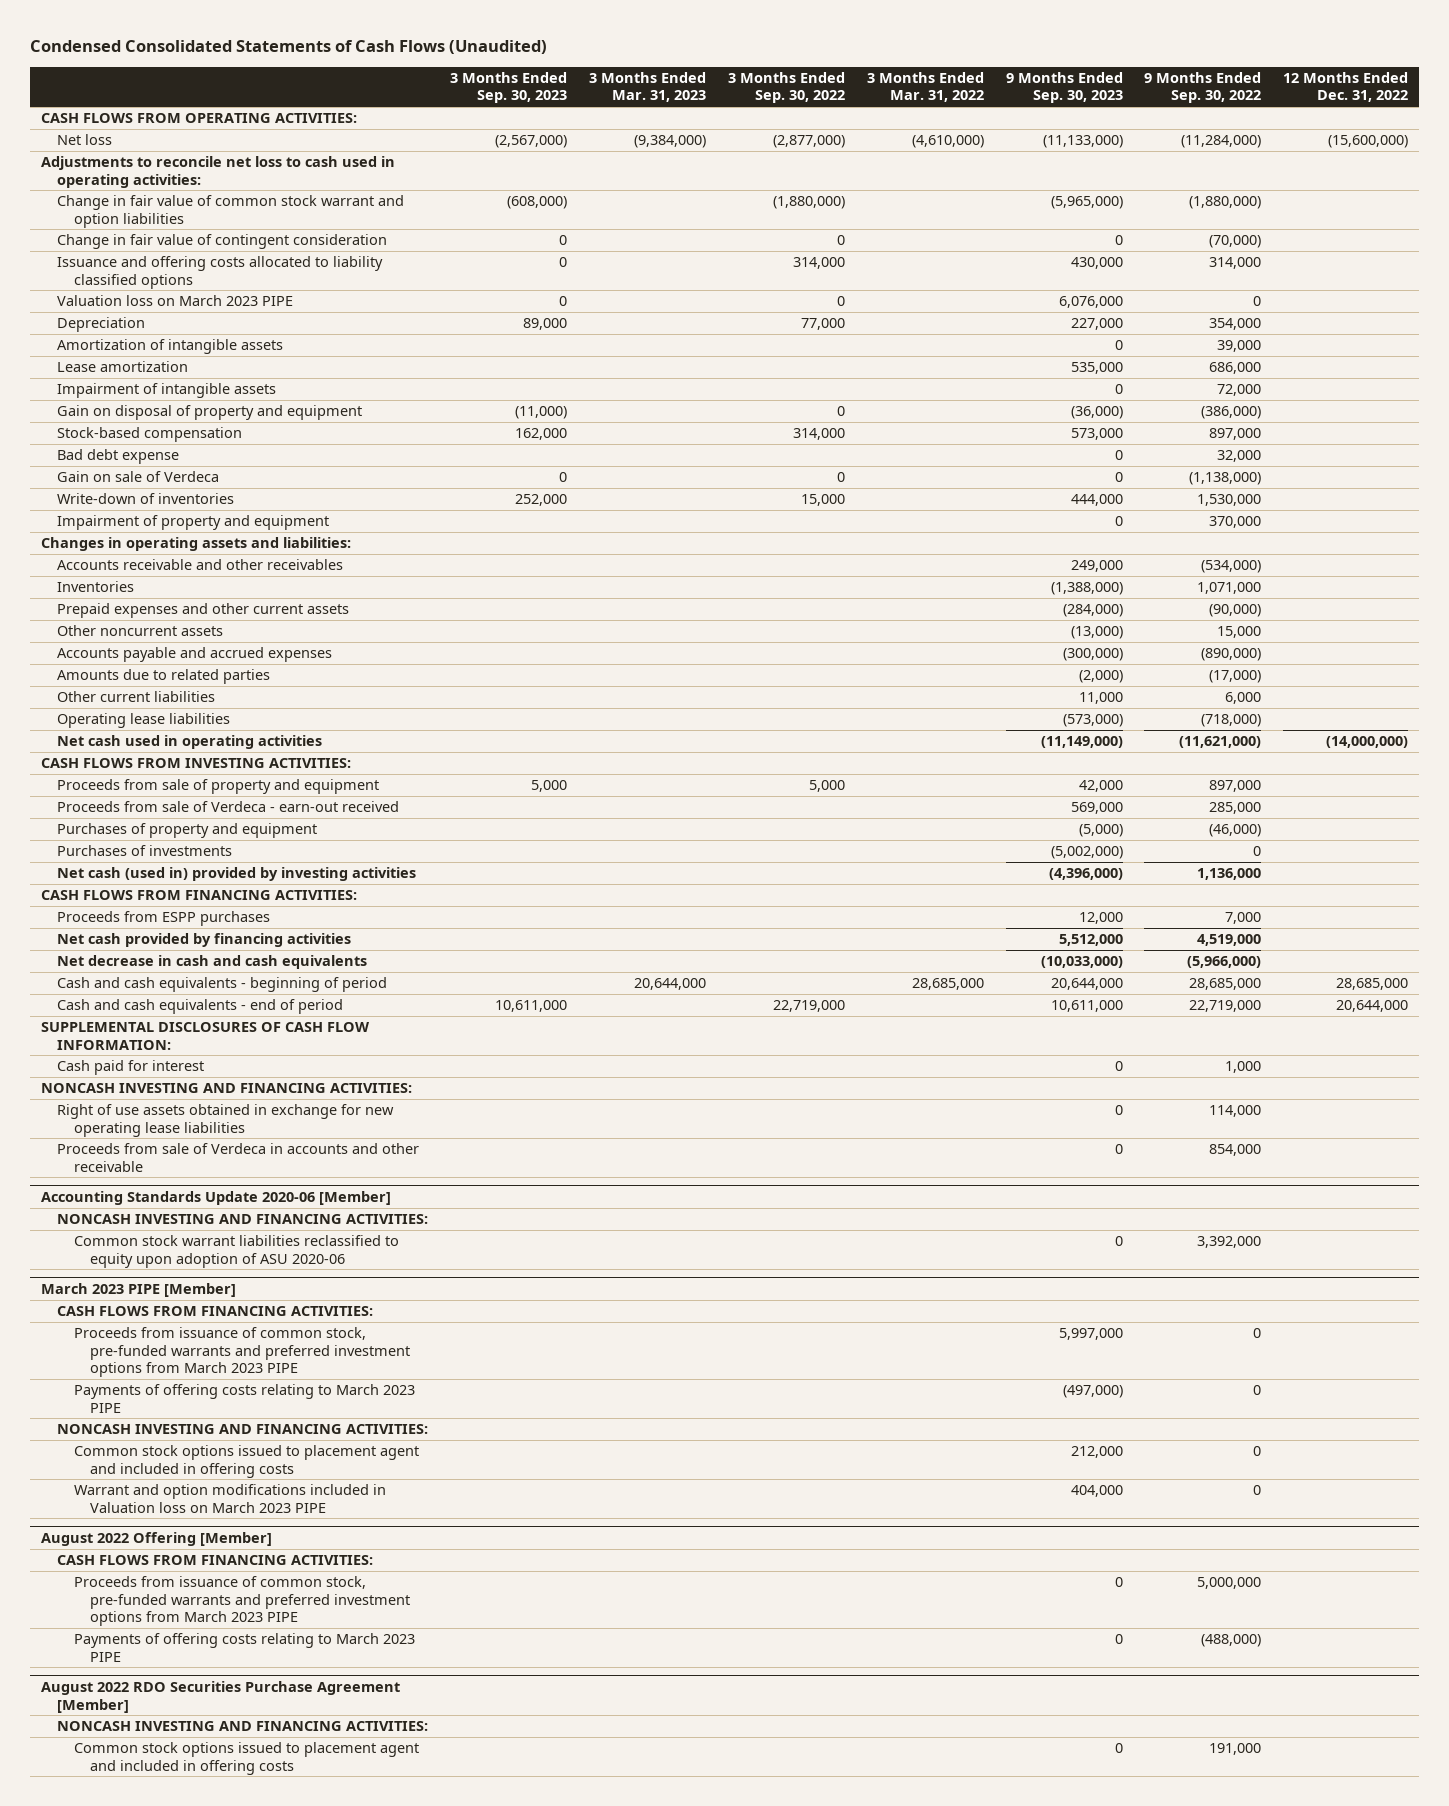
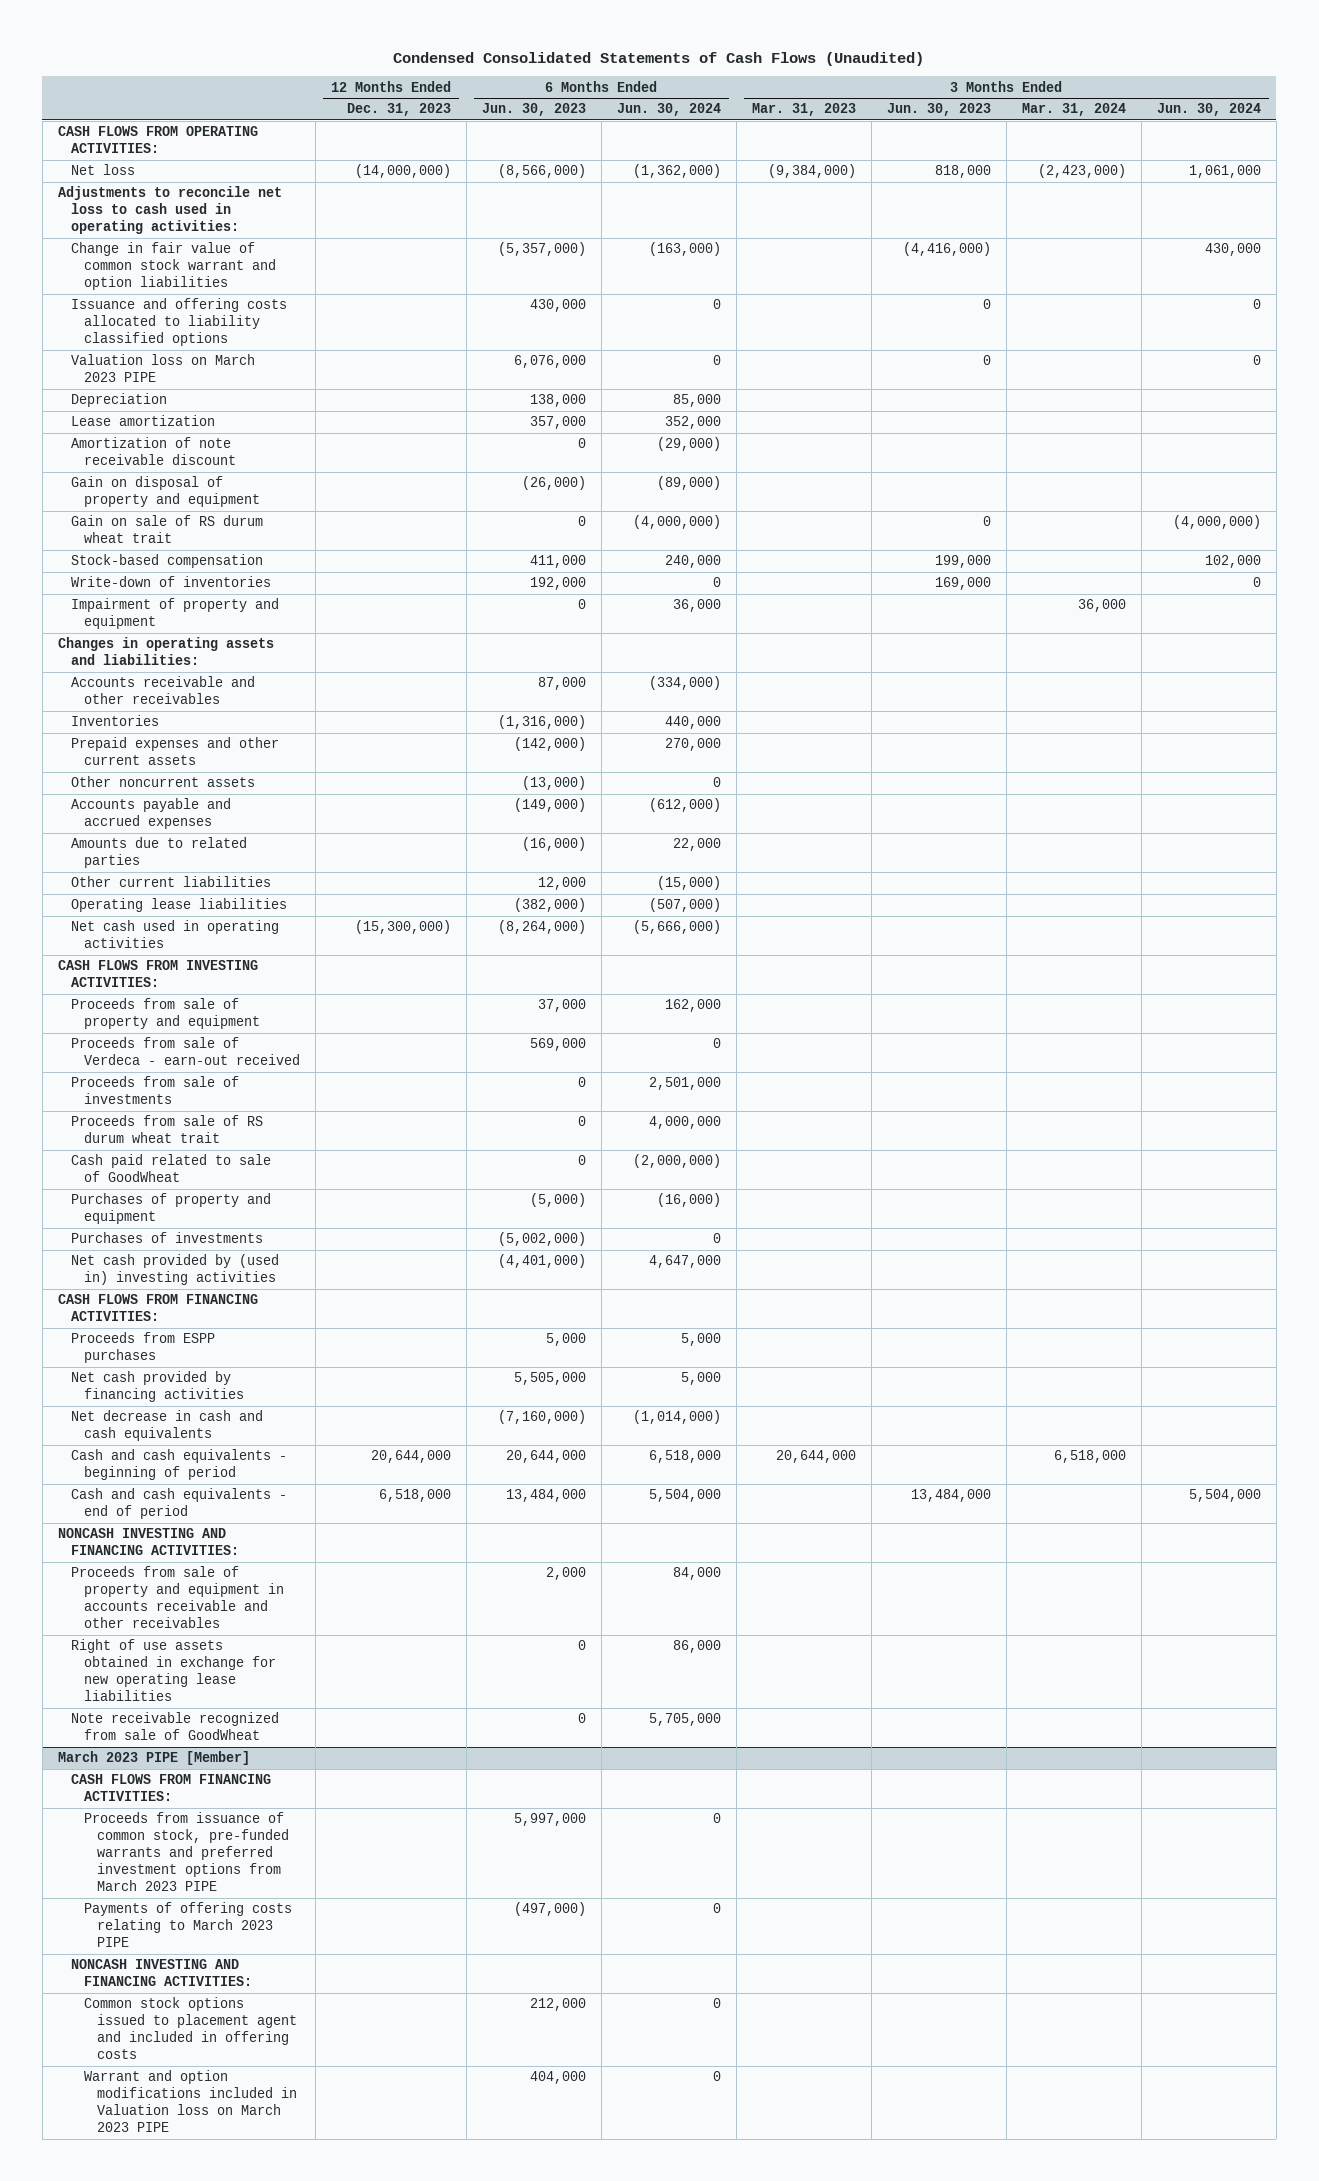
- | 3 Months Ended Sep. 30, 2023 | 3 Months Ended Mar. 31, 2023 | 3 Months Ended Sep. 30, 2022 | 3 Months Ended Mar. 31, 2022 | 9 Months Ended Sep. 30, 2023 | 9 Months Ended Sep. 30, 2022 | 12 Months Ended Dec. 31, 2022
+ | 12 Months Ended Dec. 31, 2023 | 6 Months Ended Jun. 30, 2023 | 6 Months Ended Jun. 30, 2024 | 3 Months Ended Mar. 31, 2023 | 3 Months Ended Jun. 30, 2023 | 3 Months Ended Mar. 31, 2024 | 3 Months Ended Jun. 30, 2024
- Change in fair value of contingent consideration | 0 | | 0 | | 0 | (70,000) |
- Amortization of intangible assets | | | | | 0 | 39,000 |
- Impairment of intangible assets | | | | | 0 | 72,000 |
+ Amortization of note receivable discount | | 0 | (29,000) | | | |
+ Gain on sale of RS durum wheat trait | | 0 | (4,000,000) | | 0 | | (4,000,000)
- Bad debt expense | | | | | 0 | 32,000 |
- Gain on sale of Verdeca | 0 | | 0 | | 0 | (1,138,000) |
+ Proceeds from sale of investments | | 0 | 2,501,000 | | | |
+ Proceeds from sale of RS durum wheat trait | | 0 | 4,000,000 | | | |
+ Cash paid related to sale of GoodWheat | | 0 | (2,000,000) | | | |
- Net cash (used in) provided by investing activities | | | | | (4,396,000) | 1,136,000 |
+ Net cash provided by (used in) investing activities | | (4,401,000) | 4,647,000 | | | |
- SUPPLEMENTAL DISCLOSURES OF CASH FLOW INFORMATION:
- Cash paid for interest | | | | | 0 | 1,000 |
+ Proceeds from sale of property and equipment in accounts receivable and other receivables | | 2,000 | 84,000 | | | |
- Proceeds from sale of Verdeca in accounts and other receivable | | | | | 0 | 854,000 |
- Accounting Standards Update 2020-06 [Member]
- NONCASH INVESTING AND FINANCING ACTIVITIES:
- Common stock warrant liabilities reclassified to equity upon adoption of ASU 2020-06 | | | | | 0 | 3,392,000 |
+ Note receivable recognized from sale of GoodWheat | | 0 | 5,705,000 | | | |
- August 2022 Offering [Member]
- CASH FLOWS FROM FINANCING ACTIVITIES:
- Proceeds from issuance of common stock, pre-funded warrants and preferred investment options from March 2023 PIPE | | | | | 0 | 5,000,000 |
- Payments of offering costs relating to March 2023 PIPE | | | | | 0 | (488,000) |
- August 2022 RDO Securities Purchase Agreement [Member]
- NONCASH INVESTING AND FINANCING ACTIVITIES:
- Common stock options issued to placement agent and included in offering costs | | | | | 0 | 191,000 |

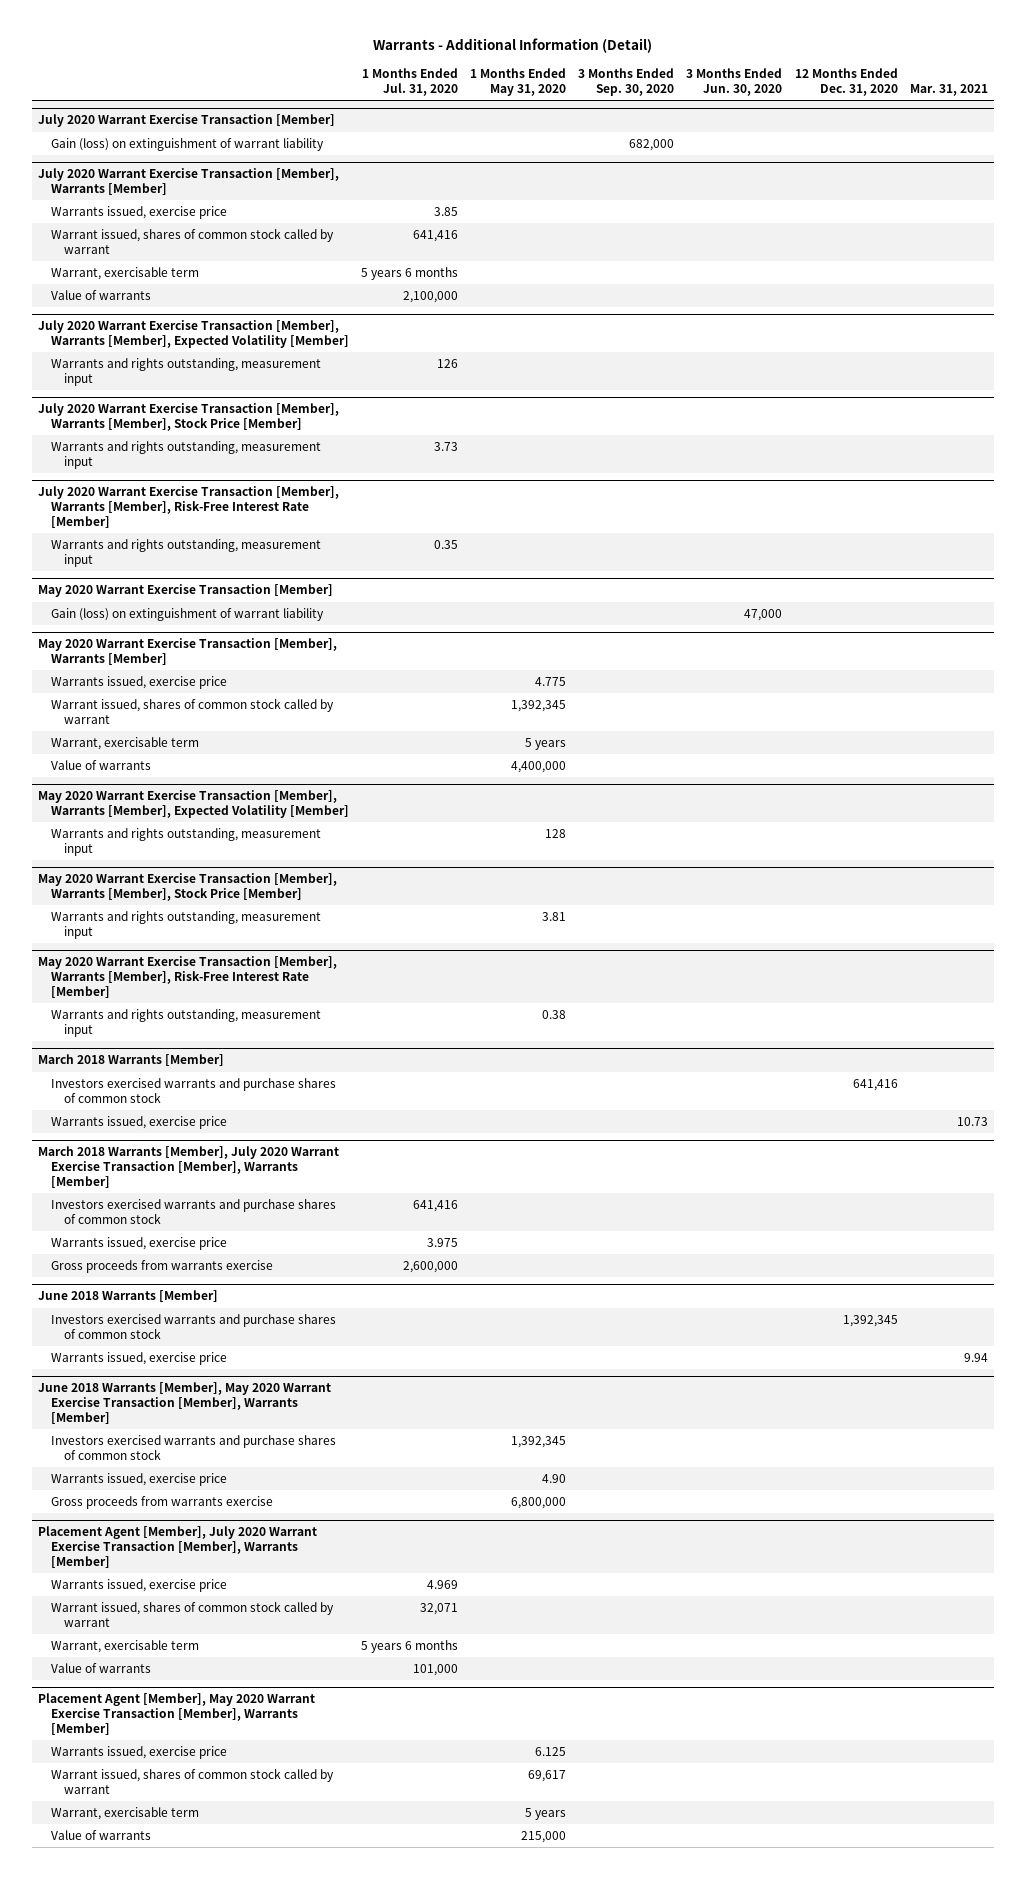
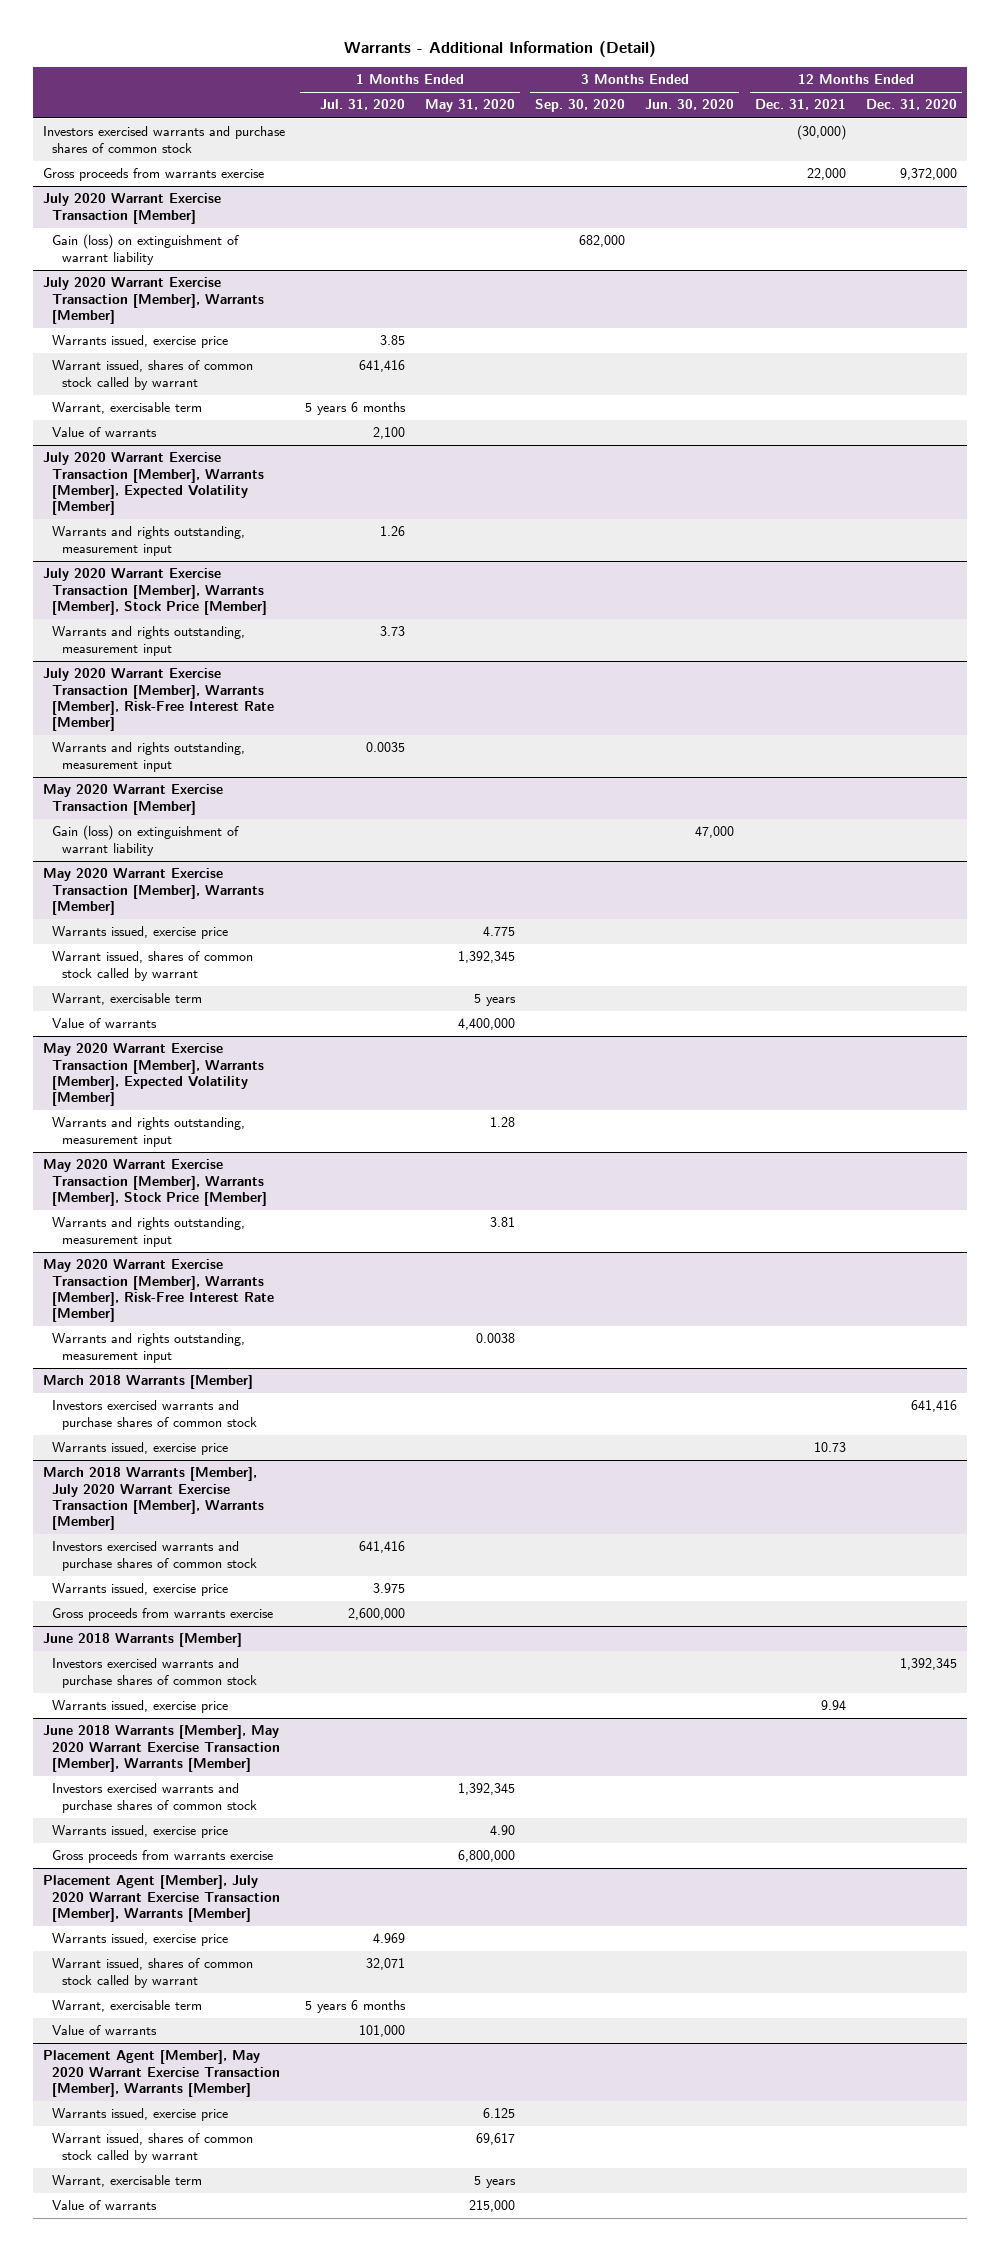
- | 1 Months Ended Jul. 31, 2020 | 1 Months Ended May 31, 2020 | 3 Months Ended Sep. 30, 2020 | 3 Months Ended Jun. 30, 2020 | 12 Months Ended Dec. 31, 2020 | Mar. 31, 2021
+ | 1 Months Ended Jul. 31, 2020 | 1 Months Ended May 31, 2020 | 3 Months Ended Sep. 30, 2020 | 3 Months Ended Jun. 30, 2020 | 12 Months Ended Dec. 31, 2021 | 12 Months Ended Dec. 31, 2020
+ Investors exercised warrants and purchase shares of common stock | | | | | (30,000) |
+ Gross proceeds from warrants exercise | | | | | 22,000 | 9,372,000
@ July 2020 Warrant Exercise Transaction [Member], Warrants [Member]
- Value of warrants | 2,100,000 | | | | |
+ Value of warrants | 2,100 | | | | |
@ July 2020 Warrant Exercise Transaction [Member], Warrants [Member], Expected Volatility [Member]
- Warrants and rights outstanding, measurement input | 126 | | | | |
+ Warrants and rights outstanding, measurement input | 1.26 | | | | |
@ July 2020 Warrant Exercise Transaction [Member], Warrants [Member], Risk-Free Interest Rate [Member]
- Warrants and rights outstanding, measurement input | 0.35 | | | | |
+ Warrants and rights outstanding, measurement input | 0.0035 | | | | |
@ May 2020 Warrant Exercise Transaction [Member], Warrants [Member], Expected Volatility [Member]
- Warrants and rights outstanding, measurement input | | 128 | | | |
+ Warrants and rights outstanding, measurement input | | 1.28 | | | |
@ May 2020 Warrant Exercise Transaction [Member], Warrants [Member], Risk-Free Interest Rate [Member]
- Warrants and rights outstanding, measurement input | | 0.38 | | | |
+ Warrants and rights outstanding, measurement input | | 0.0038 | | | |

